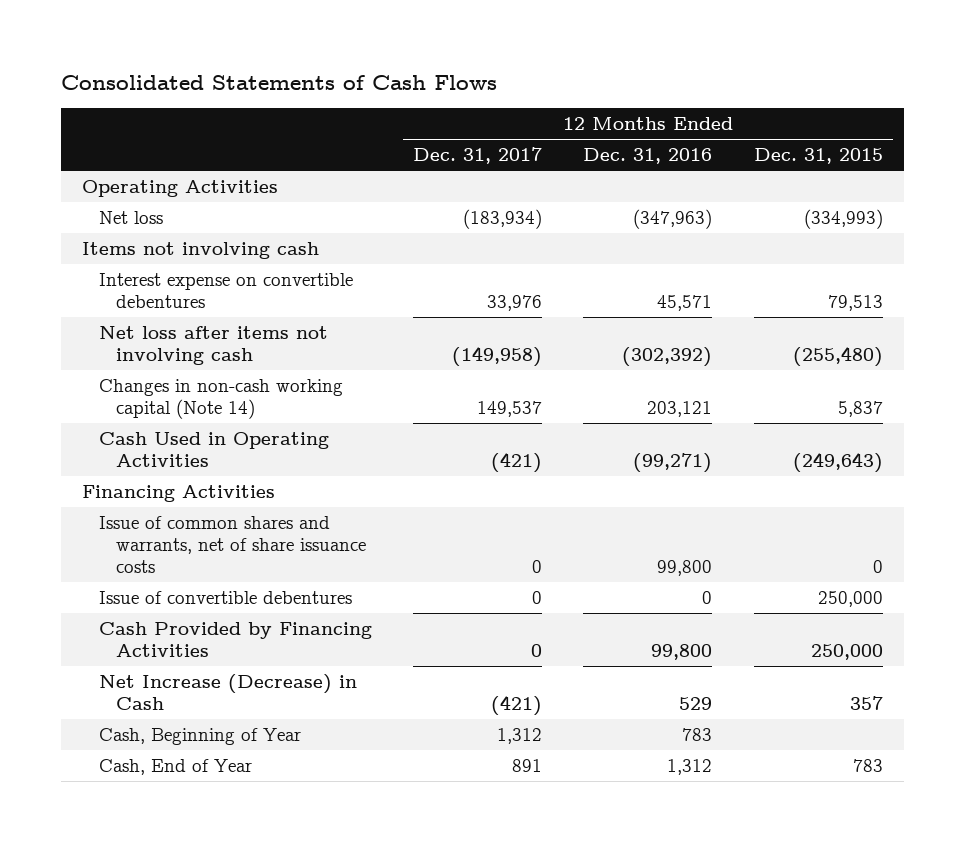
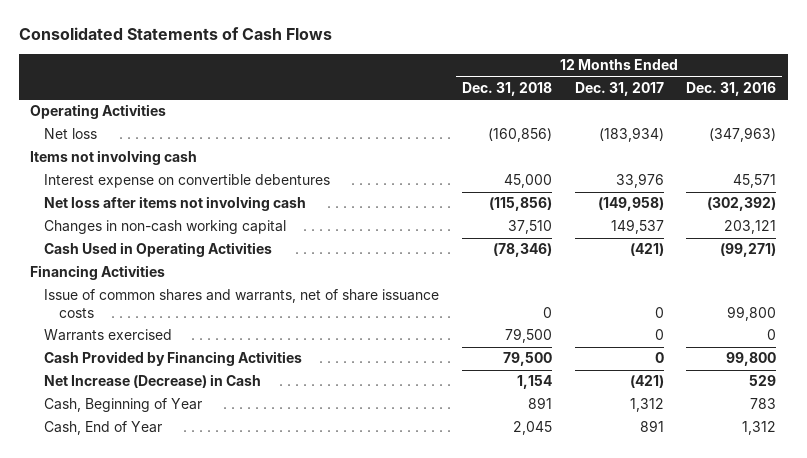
- | 12 Months Ended Dec. 31, 2017 | 12 Months Ended Dec. 31, 2016 | 12 Months Ended Dec. 31, 2015
+ | 12 Months Ended Dec. 31, 2018 | 12 Months Ended Dec. 31, 2017 | 12 Months Ended Dec. 31, 2016
- Changes in non-cash working capital (Note 14) | 149,537 | 203,121 | 5,837
+ Changes in non-cash working capital | 37,510 | 149,537 | 203,121
- Issue of convertible debentures | 0 | 0 | 250,000
+ Warrants exercised | 79,500 | 0 | 0

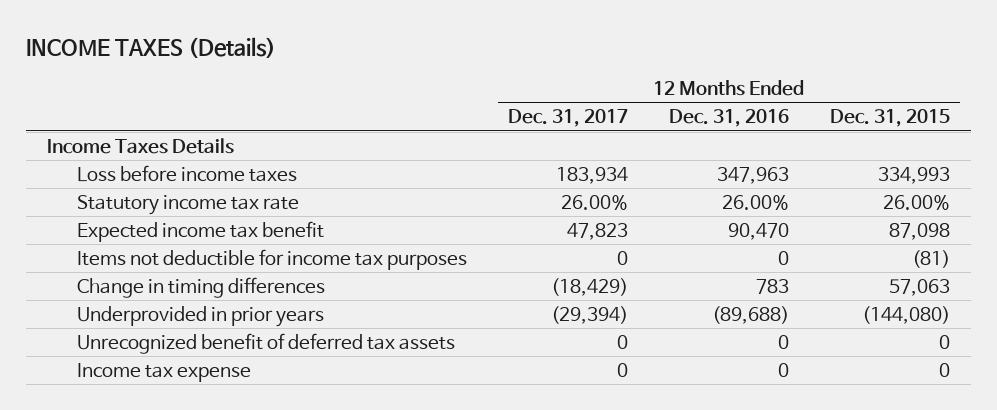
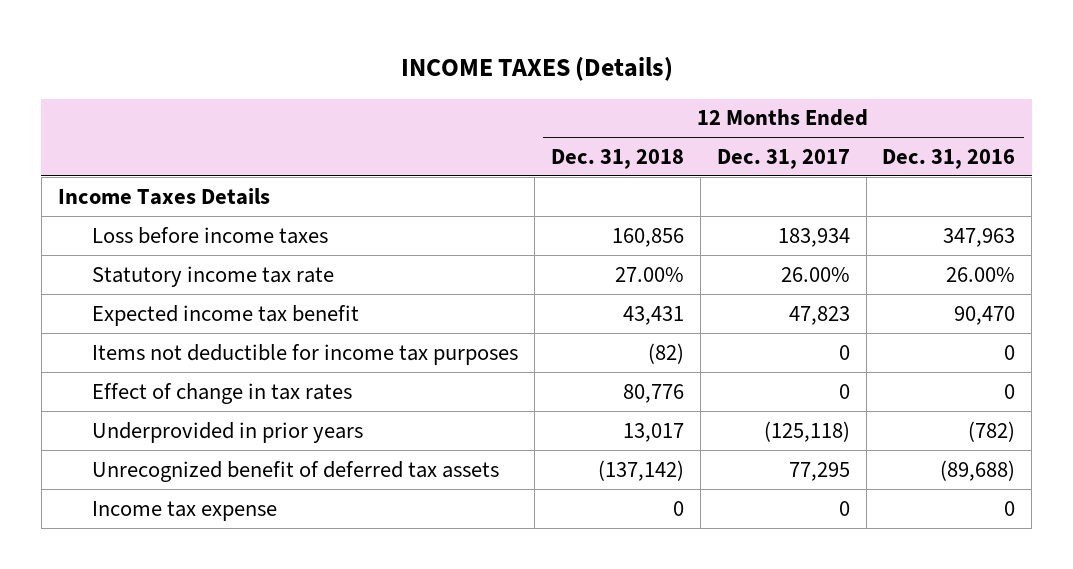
- | 12 Months Ended Dec. 31, 2017 | 12 Months Ended Dec. 31, 2016 | 12 Months Ended Dec. 31, 2015
+ | 12 Months Ended Dec. 31, 2018 | 12 Months Ended Dec. 31, 2017 | 12 Months Ended Dec. 31, 2016
- Change in timing differences | (18,429) | 783 | 57,063
- Underprovided in prior years | (29,394) | (89,688) | (144,080)
- Unrecognized benefit of deferred tax assets | 0 | 0 | 0
+ Effect of change in tax rates | 80,776 | 0 | 0
+ Underprovided in prior years | 13,017 | (125,118) | (782)
+ Unrecognized benefit of deferred tax assets | (137,142) | 77,295 | (89,688)

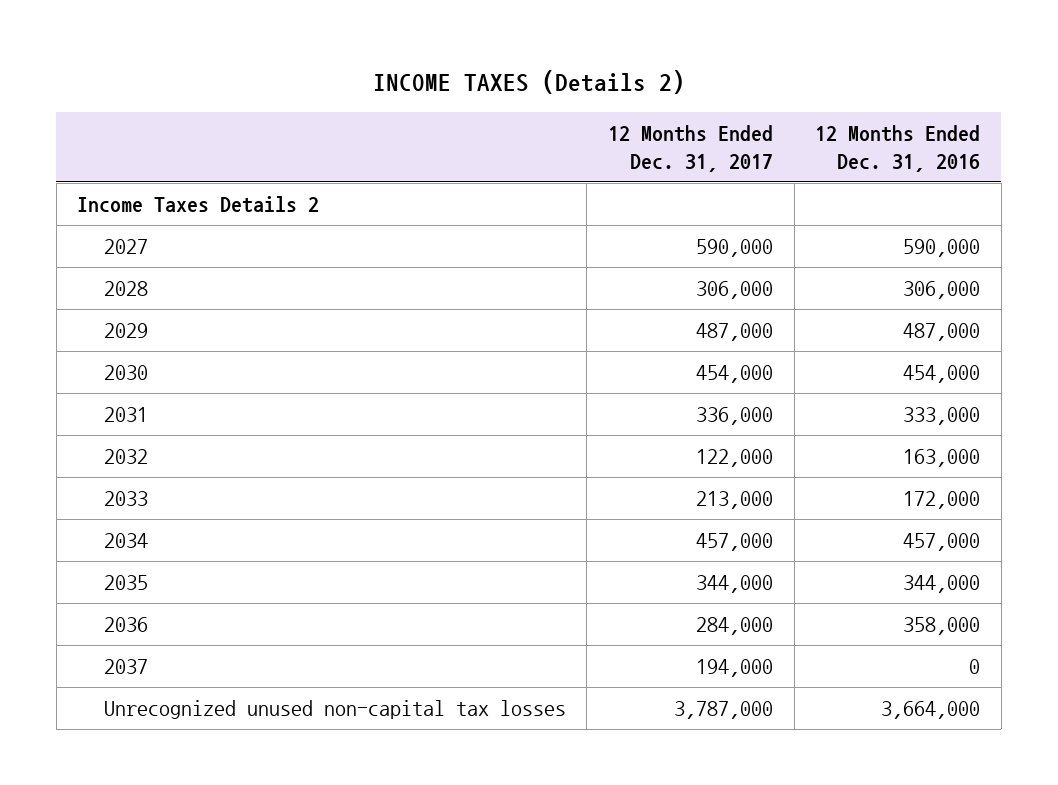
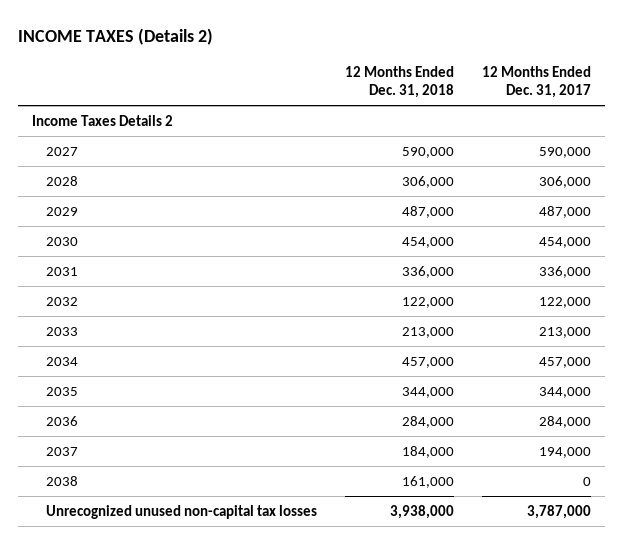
- | 12 Months Ended Dec. 31, 2017 | 12 Months Ended Dec. 31, 2016
+ | 12 Months Ended Dec. 31, 2018 | 12 Months Ended Dec. 31, 2017
+ 2038 | 161,000 | 0

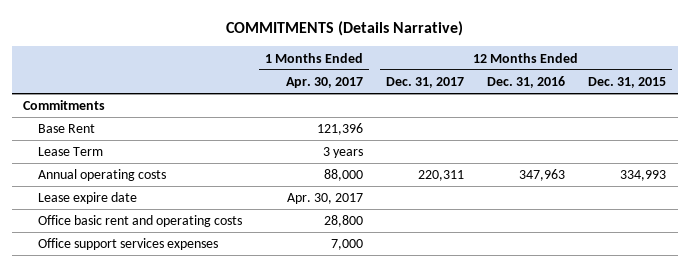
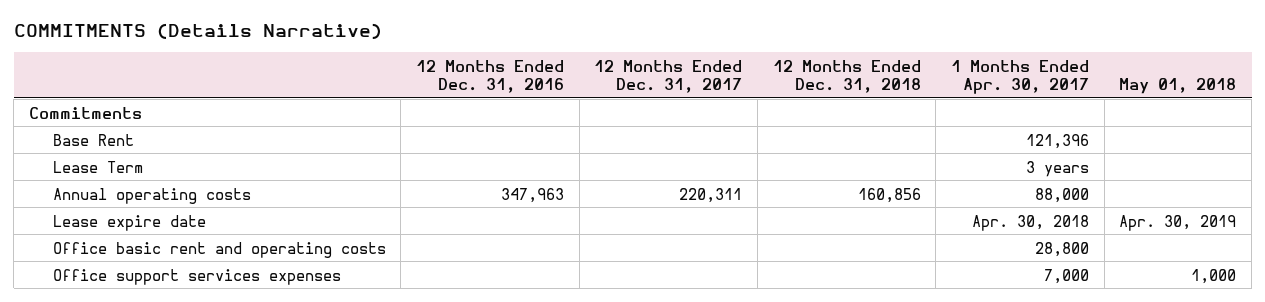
- | 1 Months Ended Apr. 30, 2017 | 12 Months Ended Dec. 31, 2017 | 12 Months Ended Dec. 31, 2016 | 12 Months Ended Dec. 31, 2015
+ | 12 Months Ended Dec. 31, 2016 | 12 Months Ended Dec. 31, 2017 | 12 Months Ended Dec. 31, 2018 | 1 Months Ended Apr. 30, 2017 | May 01, 2018
- Lease expire date | Apr. 30, 2017 | | |
+ Lease expire date | | | | Apr. 30, 2018 | Apr. 30, 2019

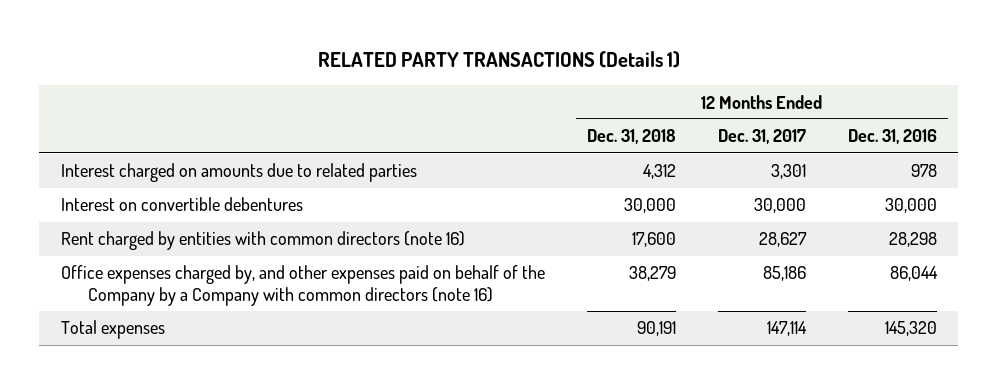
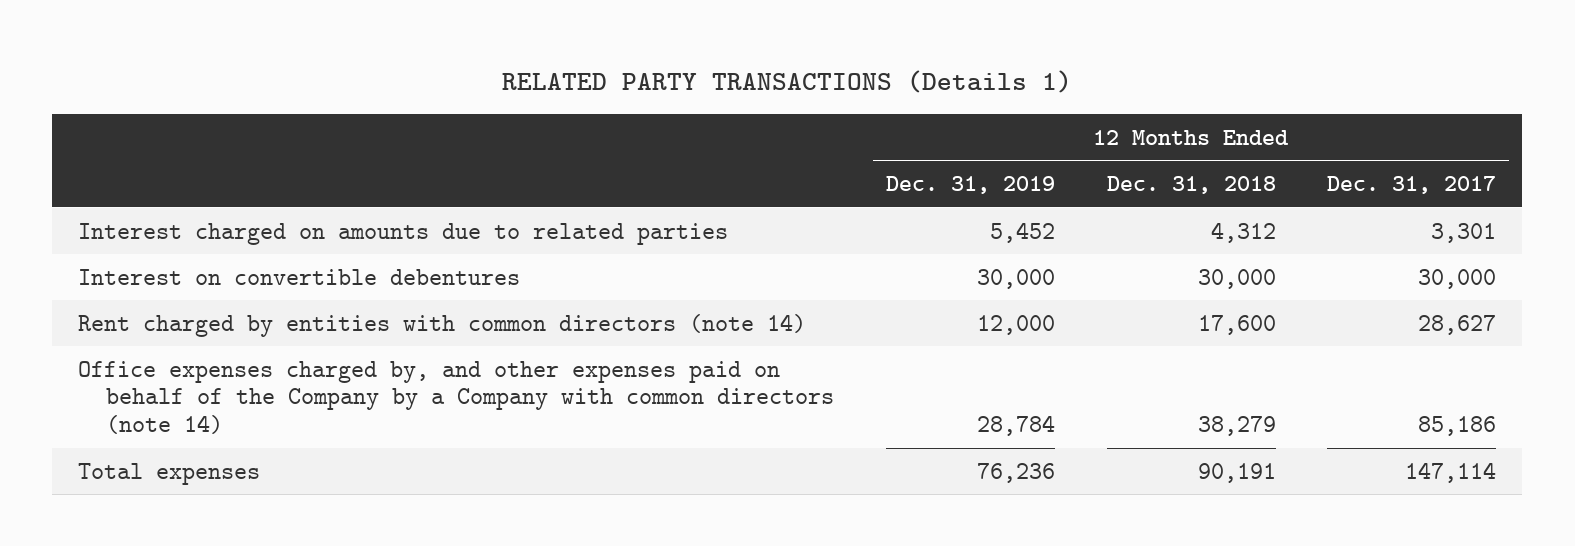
- | 12 Months Ended Dec. 31, 2018 | 12 Months Ended Dec. 31, 2017 | 12 Months Ended Dec. 31, 2016
+ | 12 Months Ended Dec. 31, 2019 | 12 Months Ended Dec. 31, 2018 | 12 Months Ended Dec. 31, 2017
- Rent charged by entities with common directors (note 16) | 17,600 | 28,627 | 28,298
- Office expenses charged by, and other expenses paid on behalf of the Company by a Company with common directors (note 16) | 38,279 | 85,186 | 86,044
+ Rent charged by entities with common directors (note 14) | 12,000 | 17,600 | 28,627
+ Office expenses charged by, and other expenses paid on behalf of the Company by a Company with common directors (note 14) | 28,784 | 38,279 | 85,186

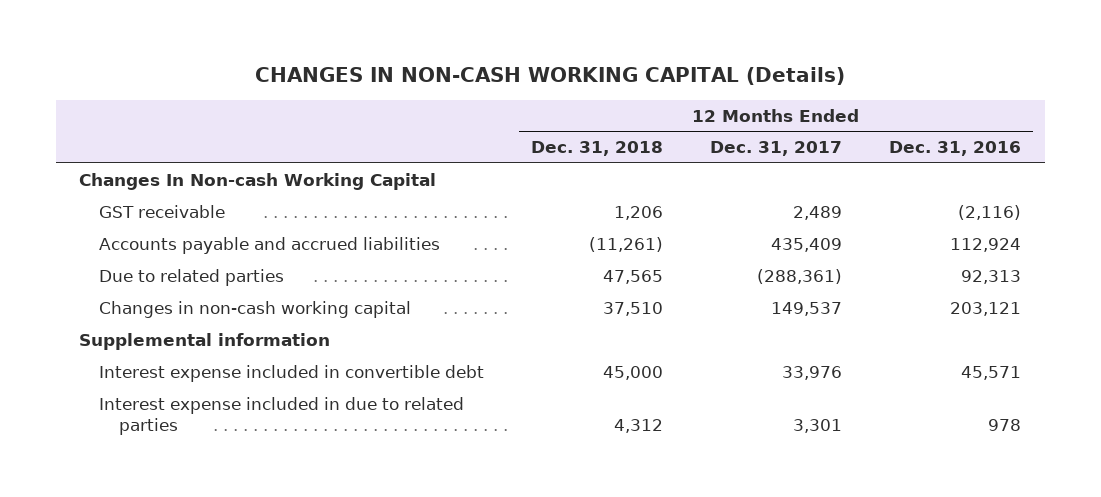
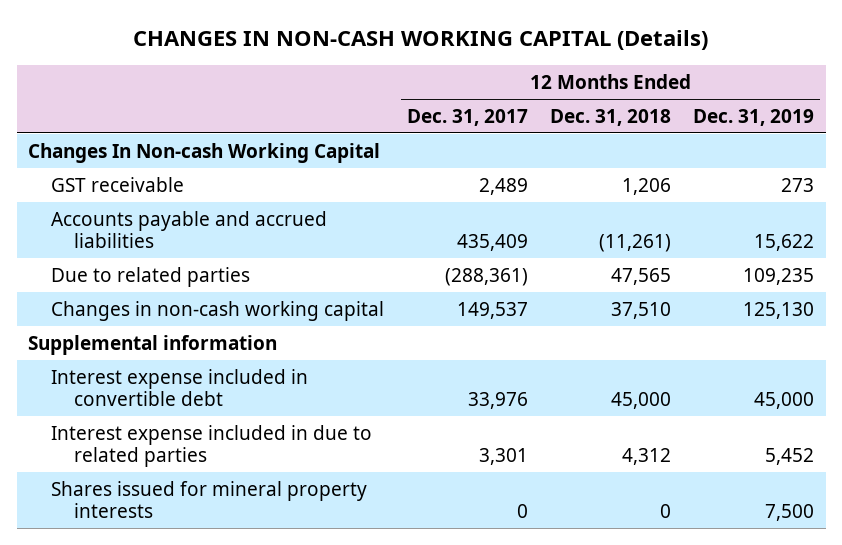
- | 12 Months Ended Dec. 31, 2018 | 12 Months Ended Dec. 31, 2017 | 12 Months Ended Dec. 31, 2016
+ | 12 Months Ended Dec. 31, 2017 | 12 Months Ended Dec. 31, 2018 | 12 Months Ended Dec. 31, 2019
+ Shares issued for mineral property interests | 0 | 0 | 7,500

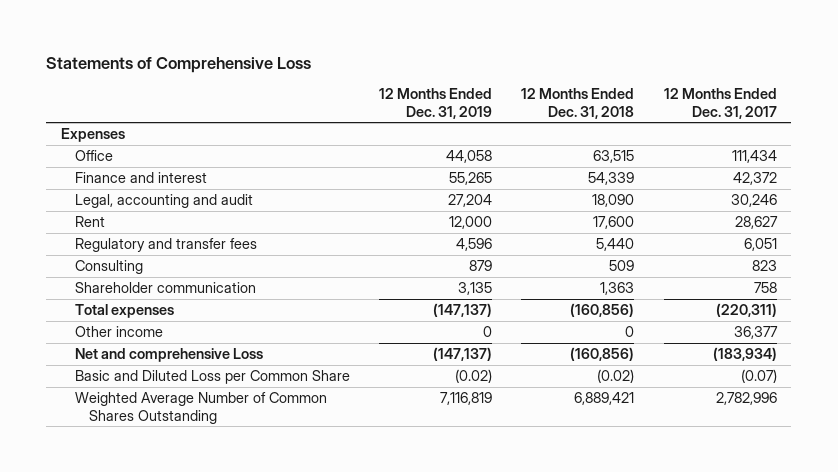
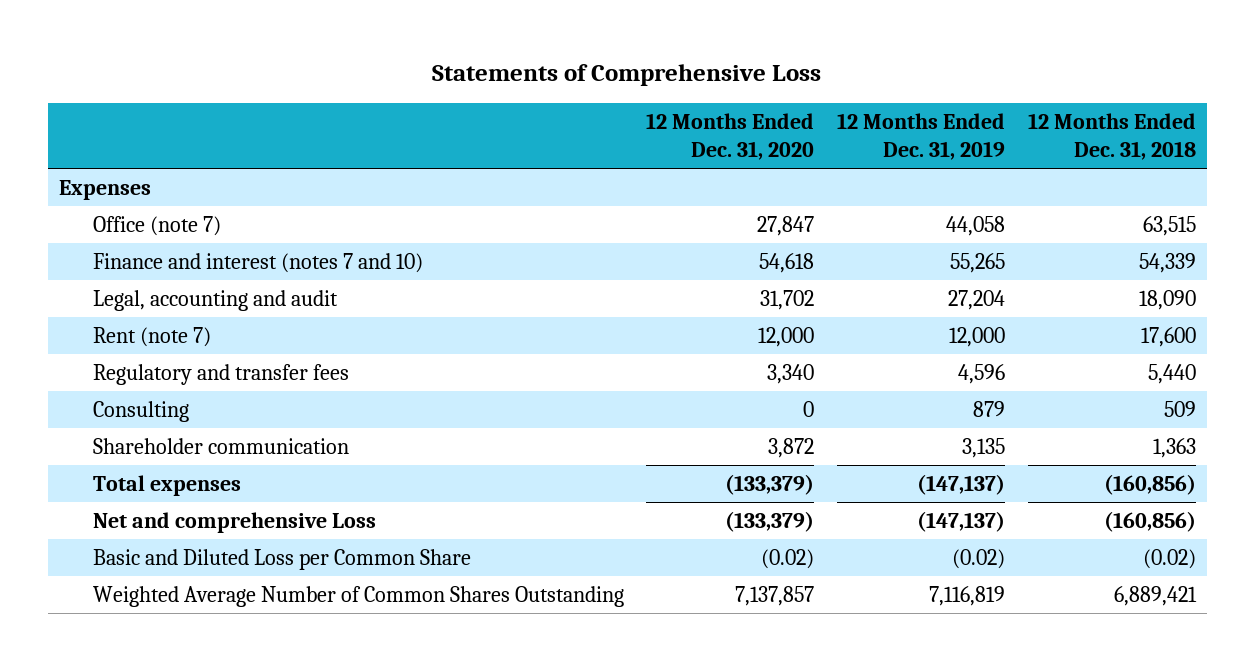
- | 12 Months Ended Dec. 31, 2019 | 12 Months Ended Dec. 31, 2018 | 12 Months Ended Dec. 31, 2017
+ | 12 Months Ended Dec. 31, 2020 | 12 Months Ended Dec. 31, 2019 | 12 Months Ended Dec. 31, 2018
- Office | 44,058 | 63,515 | 111,434
- Finance and interest | 55,265 | 54,339 | 42,372
+ Office (note 7) | 27,847 | 44,058 | 63,515
+ Finance and interest (notes 7 and 10) | 54,618 | 55,265 | 54,339
- Rent | 12,000 | 17,600 | 28,627
+ Rent (note 7) | 12,000 | 12,000 | 17,600
- Other income | 0 | 0 | 36,377

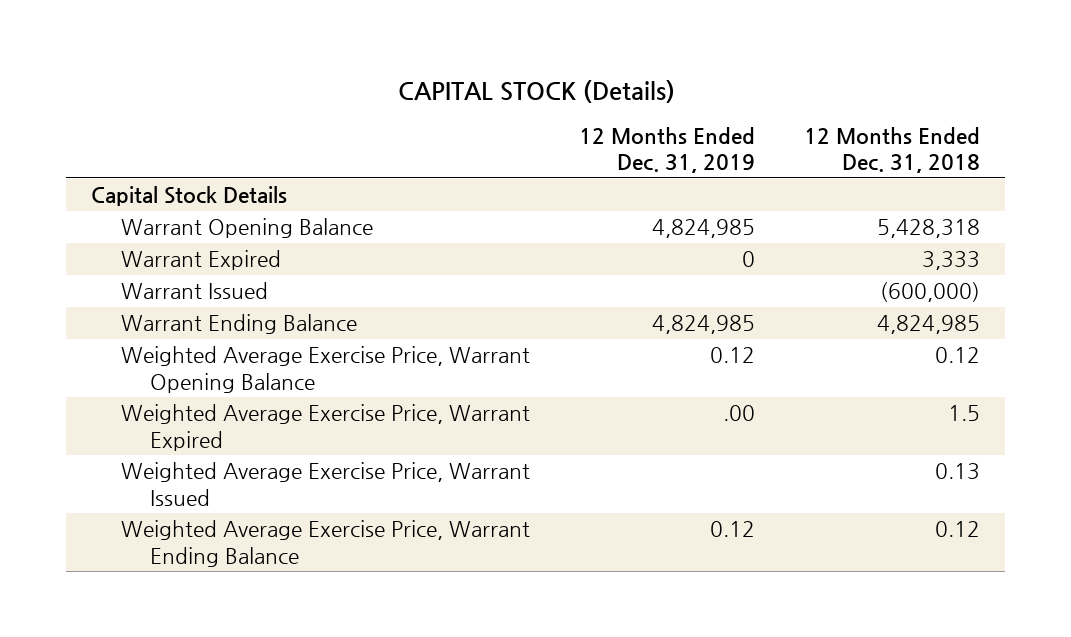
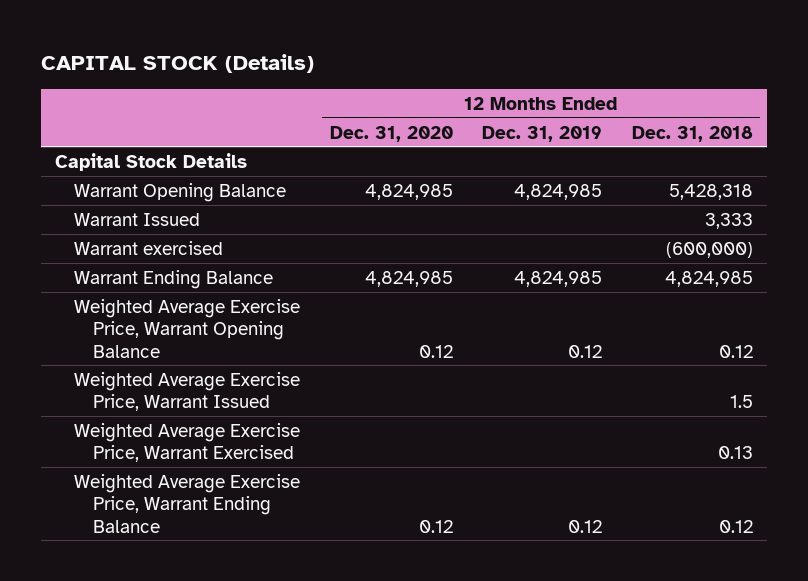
- | 12 Months Ended Dec. 31, 2019 | 12 Months Ended Dec. 31, 2018
+ | 12 Months Ended Dec. 31, 2020 | 12 Months Ended Dec. 31, 2019 | 12 Months Ended Dec. 31, 2018
- Warrant Expired | 0 | 3,333
- Warrant Issued | | (600,000)
+ Warrant Issued | | | 3,333
+ Warrant exercised | | | (600,000)
- Weighted Average Exercise Price, Warrant Expired | .00 | 1.5
- Weighted Average Exercise Price, Warrant Issued | | 0.13
+ Weighted Average Exercise Price, Warrant Issued | | | 1.5
+ Weighted Average Exercise Price, Warrant Exercised | | | 0.13

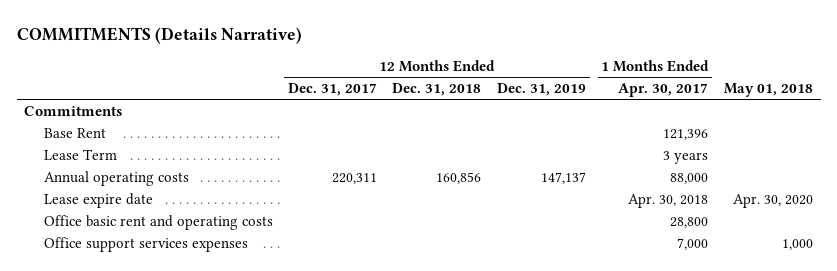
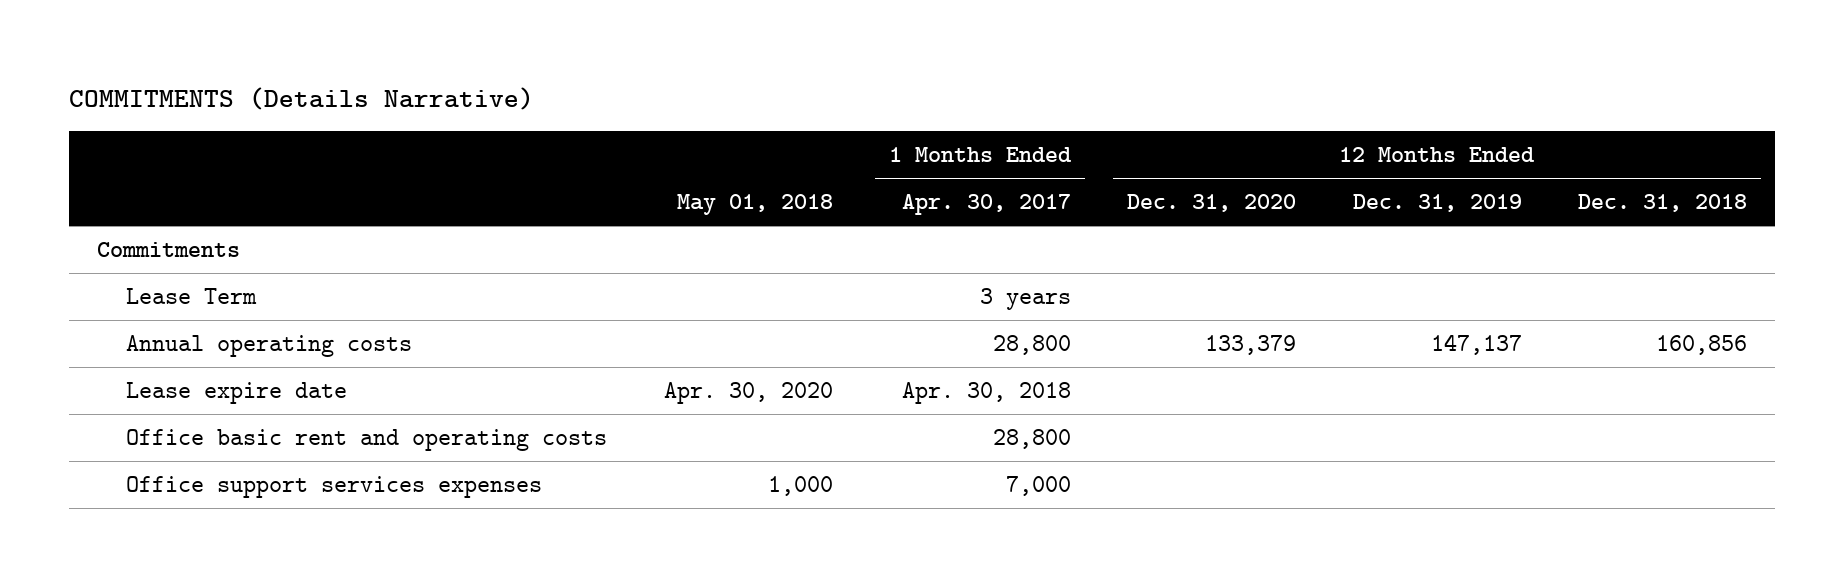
- | 12 Months Ended Dec. 31, 2017 | 12 Months Ended Dec. 31, 2018 | 12 Months Ended Dec. 31, 2019 | 1 Months Ended Apr. 30, 2017 | May 01, 2018
+ | May 01, 2018 | 1 Months Ended Apr. 30, 2017 | 12 Months Ended Dec. 31, 2020 | 12 Months Ended Dec. 31, 2019 | 12 Months Ended Dec. 31, 2018
- Base Rent | | | | 121,396 |
- Annual operating costs | 220,311 | 160,856 | 147,137 | 88,000 |
+ Annual operating costs | | 28,800 | 133,379 | 147,137 | 160,856

